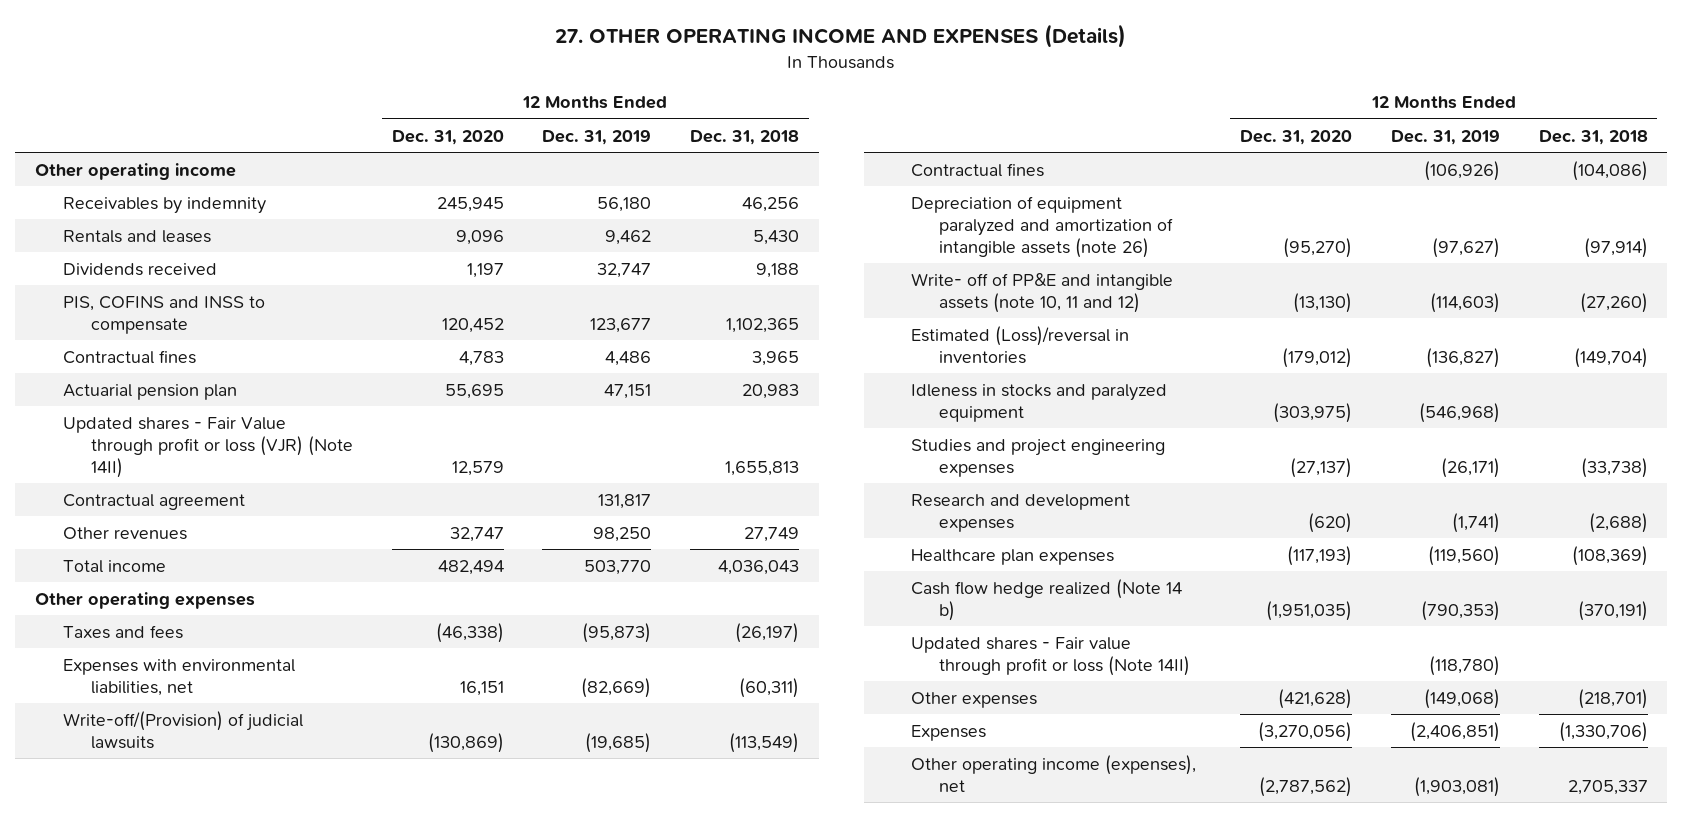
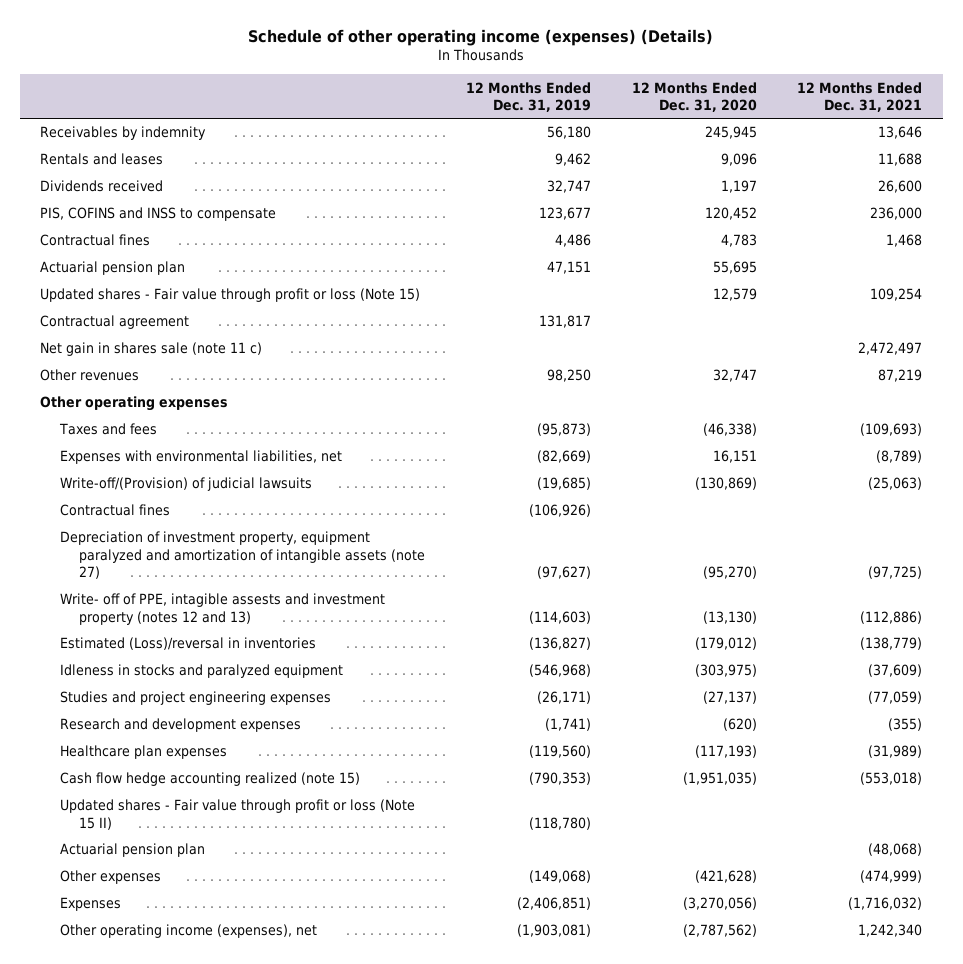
- 27. OTHER OPERATING INCOME AND EXPENSES (Details)
+ Schedule of other operating income (expenses) (Details)
- | 12 Months Ended Dec. 31, 2020 | 12 Months Ended Dec. 31, 2019 | 12 Months Ended Dec. 31, 2018
+ | 12 Months Ended Dec. 31, 2019 | 12 Months Ended Dec. 31, 2020 | 12 Months Ended Dec. 31, 2021
- Other operating income
- Updated shares - Fair Value through profit or loss (VJR) (Note 14II) | 12,579 | | 1,655,813
+ Updated shares - Fair value through profit or loss (Note 15) | | 12,579 | 109,254
+ Net gain in shares sale (note 11 c) | | | 2,472,497
- Total income | 482,494 | 503,770 | 4,036,043
- Depreciation of equipment paralyzed and amortization of intangible assets (note 26) | (95,270) | (97,627) | (97,914)
- Write- off of PP&E and intangible assets (note 10, 11 and 12) | (13,130) | (114,603) | (27,260)
+ Depreciation of investment property, equipment paralyzed and amortization of intangible assets (note 27) | (97,627) | (95,270) | (97,725)
+ Write- off of PPE, intagible assests and investment property (notes 12 and 13) | (114,603) | (13,130) | (112,886)
- Cash flow hedge realized (Note 14 b) | (1,951,035) | (790,353) | (370,191)
- Updated shares - Fair value through profit or loss (Note 14II) | | (118,780) |
+ Cash flow hedge accounting realized (note 15) | (790,353) | (1,951,035) | (553,018)
+ Updated shares - Fair value through profit or loss (Note 15 II) | (118,780) | |
+ Actuarial pension plan | | | (48,068)

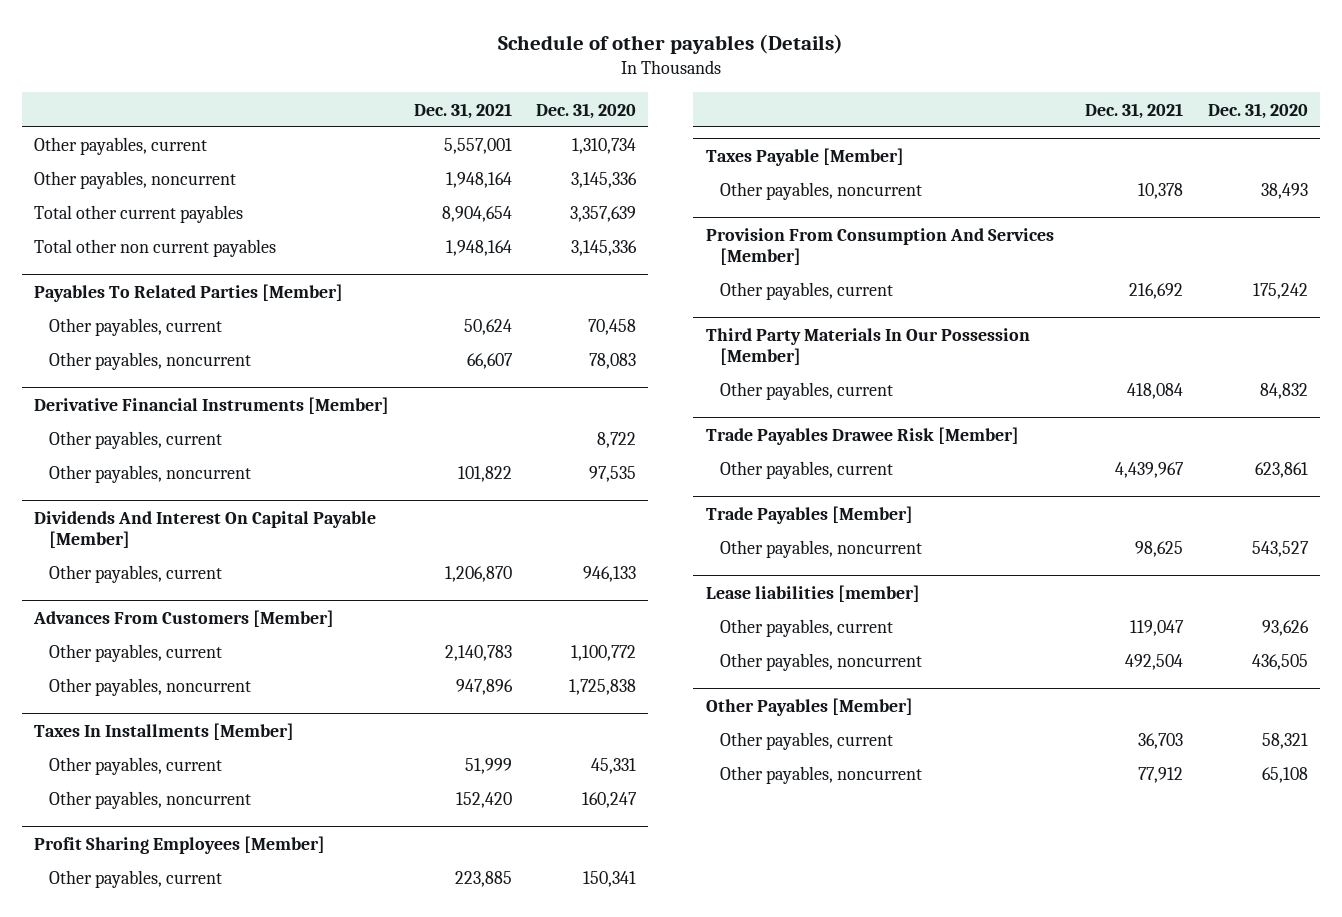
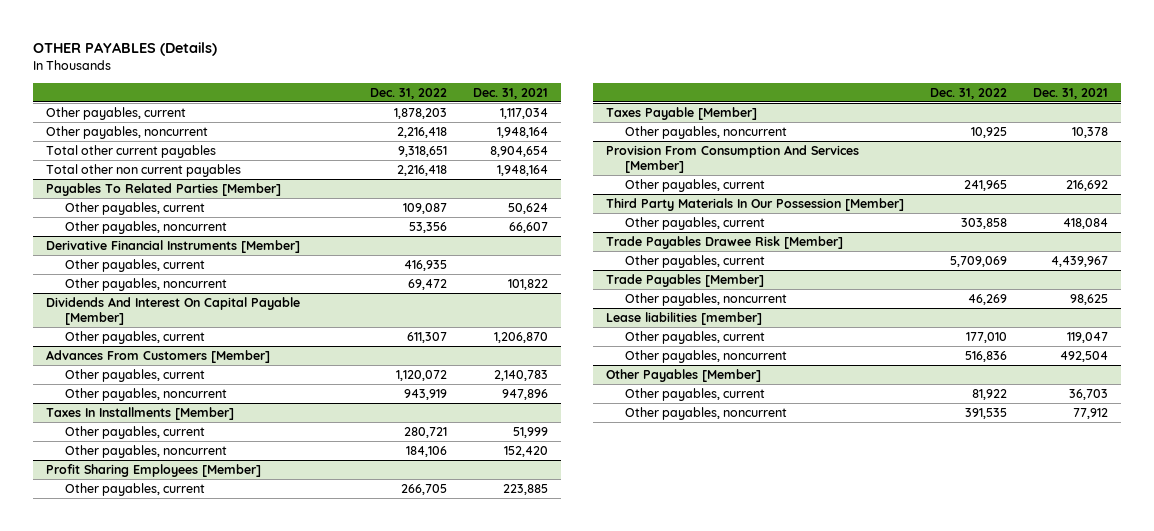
- Schedule of other payables (Details)
+ OTHER PAYABLES (Details)
- | Dec. 31, 2021 | Dec. 31, 2020
+ | Dec. 31, 2022 | Dec. 31, 2021
- Other payables, current | 5,557,001 | 1,310,734
+ Other payables, current | 1,878,203 | 1,117,034

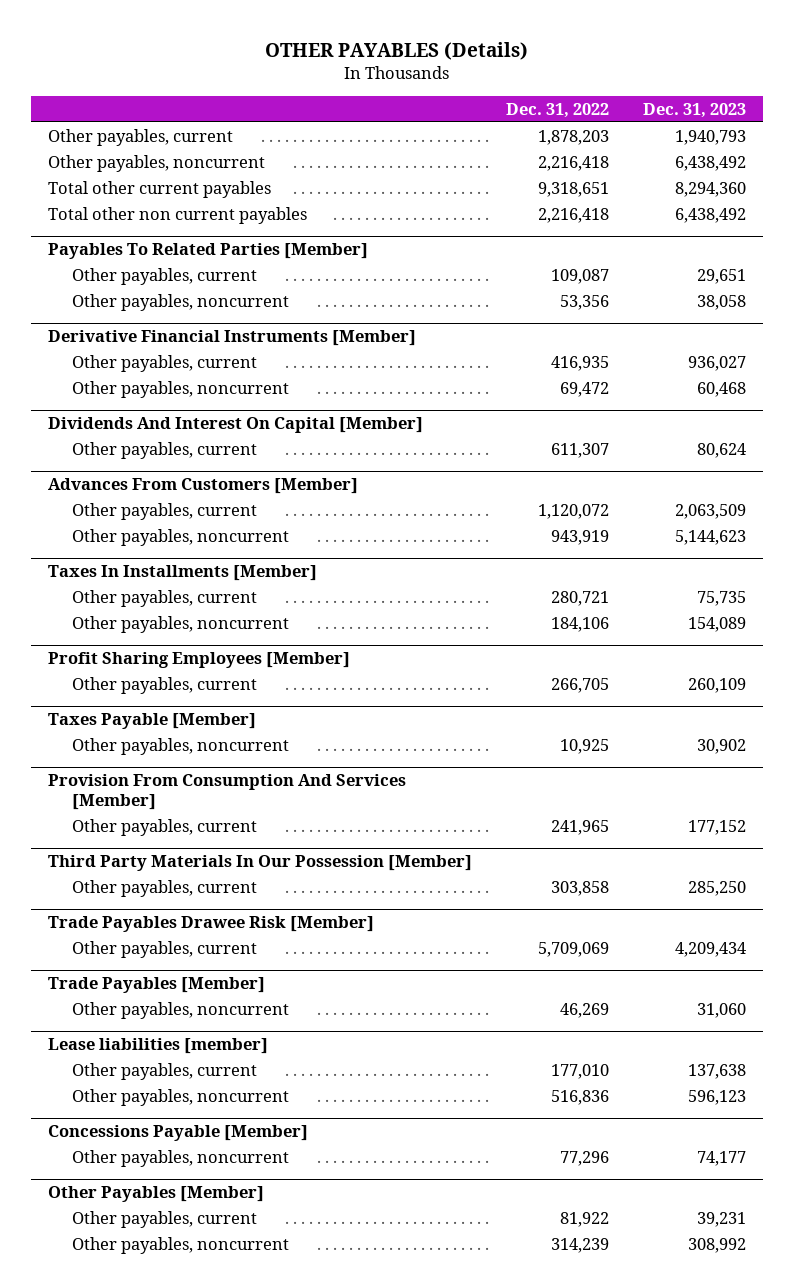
- | Dec. 31, 2022 | Dec. 31, 2021
+ | Dec. 31, 2022 | Dec. 31, 2023
- Dividends And Interest On Capital Payable [Member]
+ Dividends And Interest On Capital [Member]
+ Concessions Payable [Member]
+ Other payables, noncurrent | 77,296 | 74,177
@ Other Payables [Member]
- Other payables, noncurrent | 391,535 | 77,912
+ Other payables, noncurrent | 314,239 | 308,992

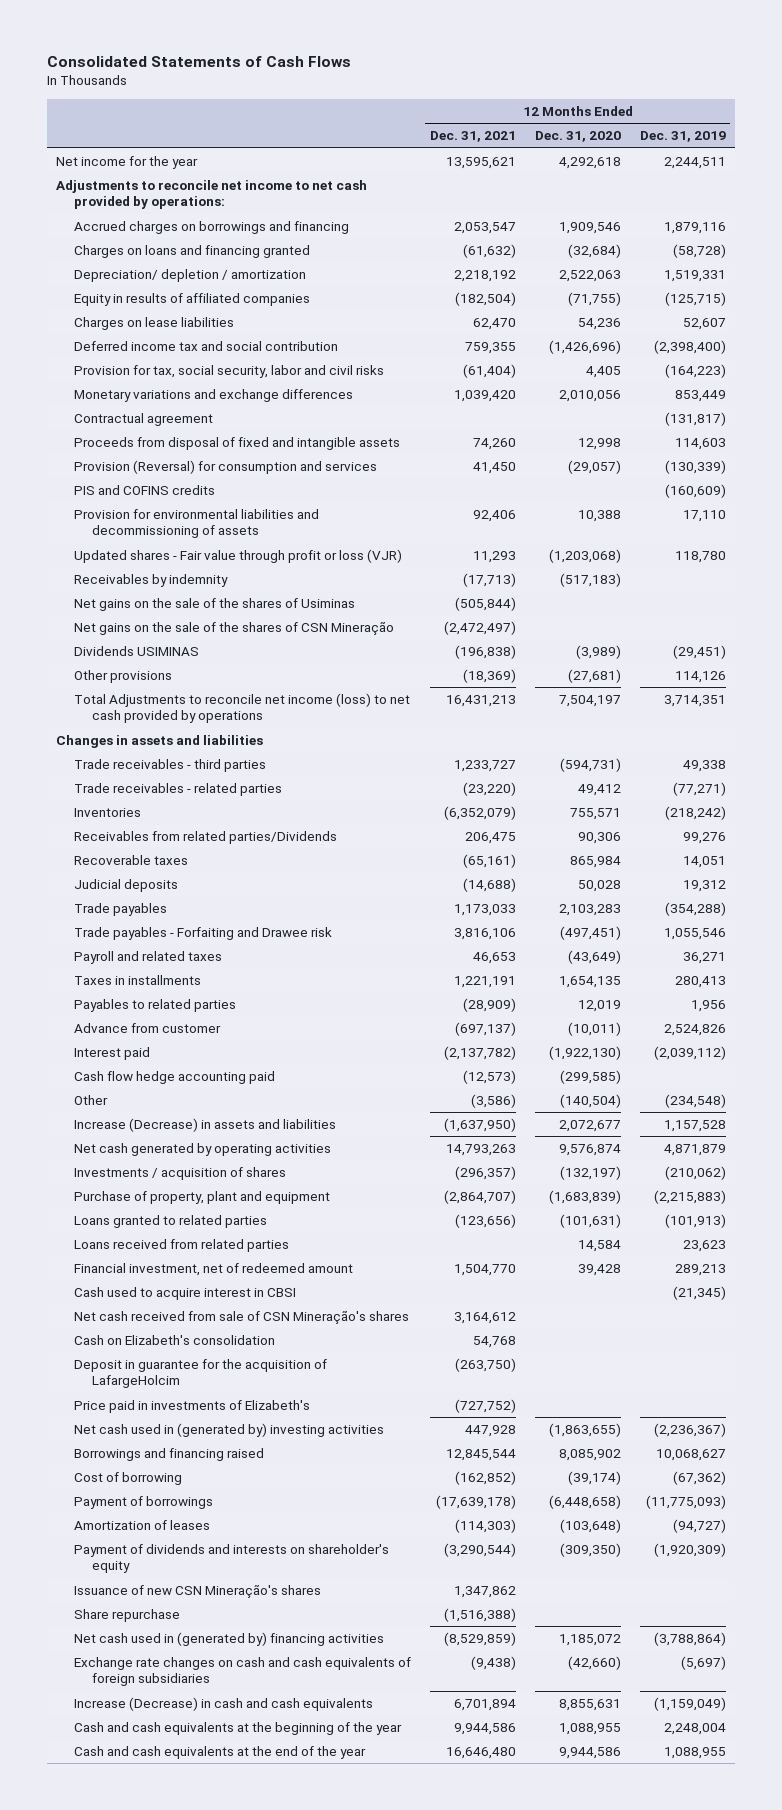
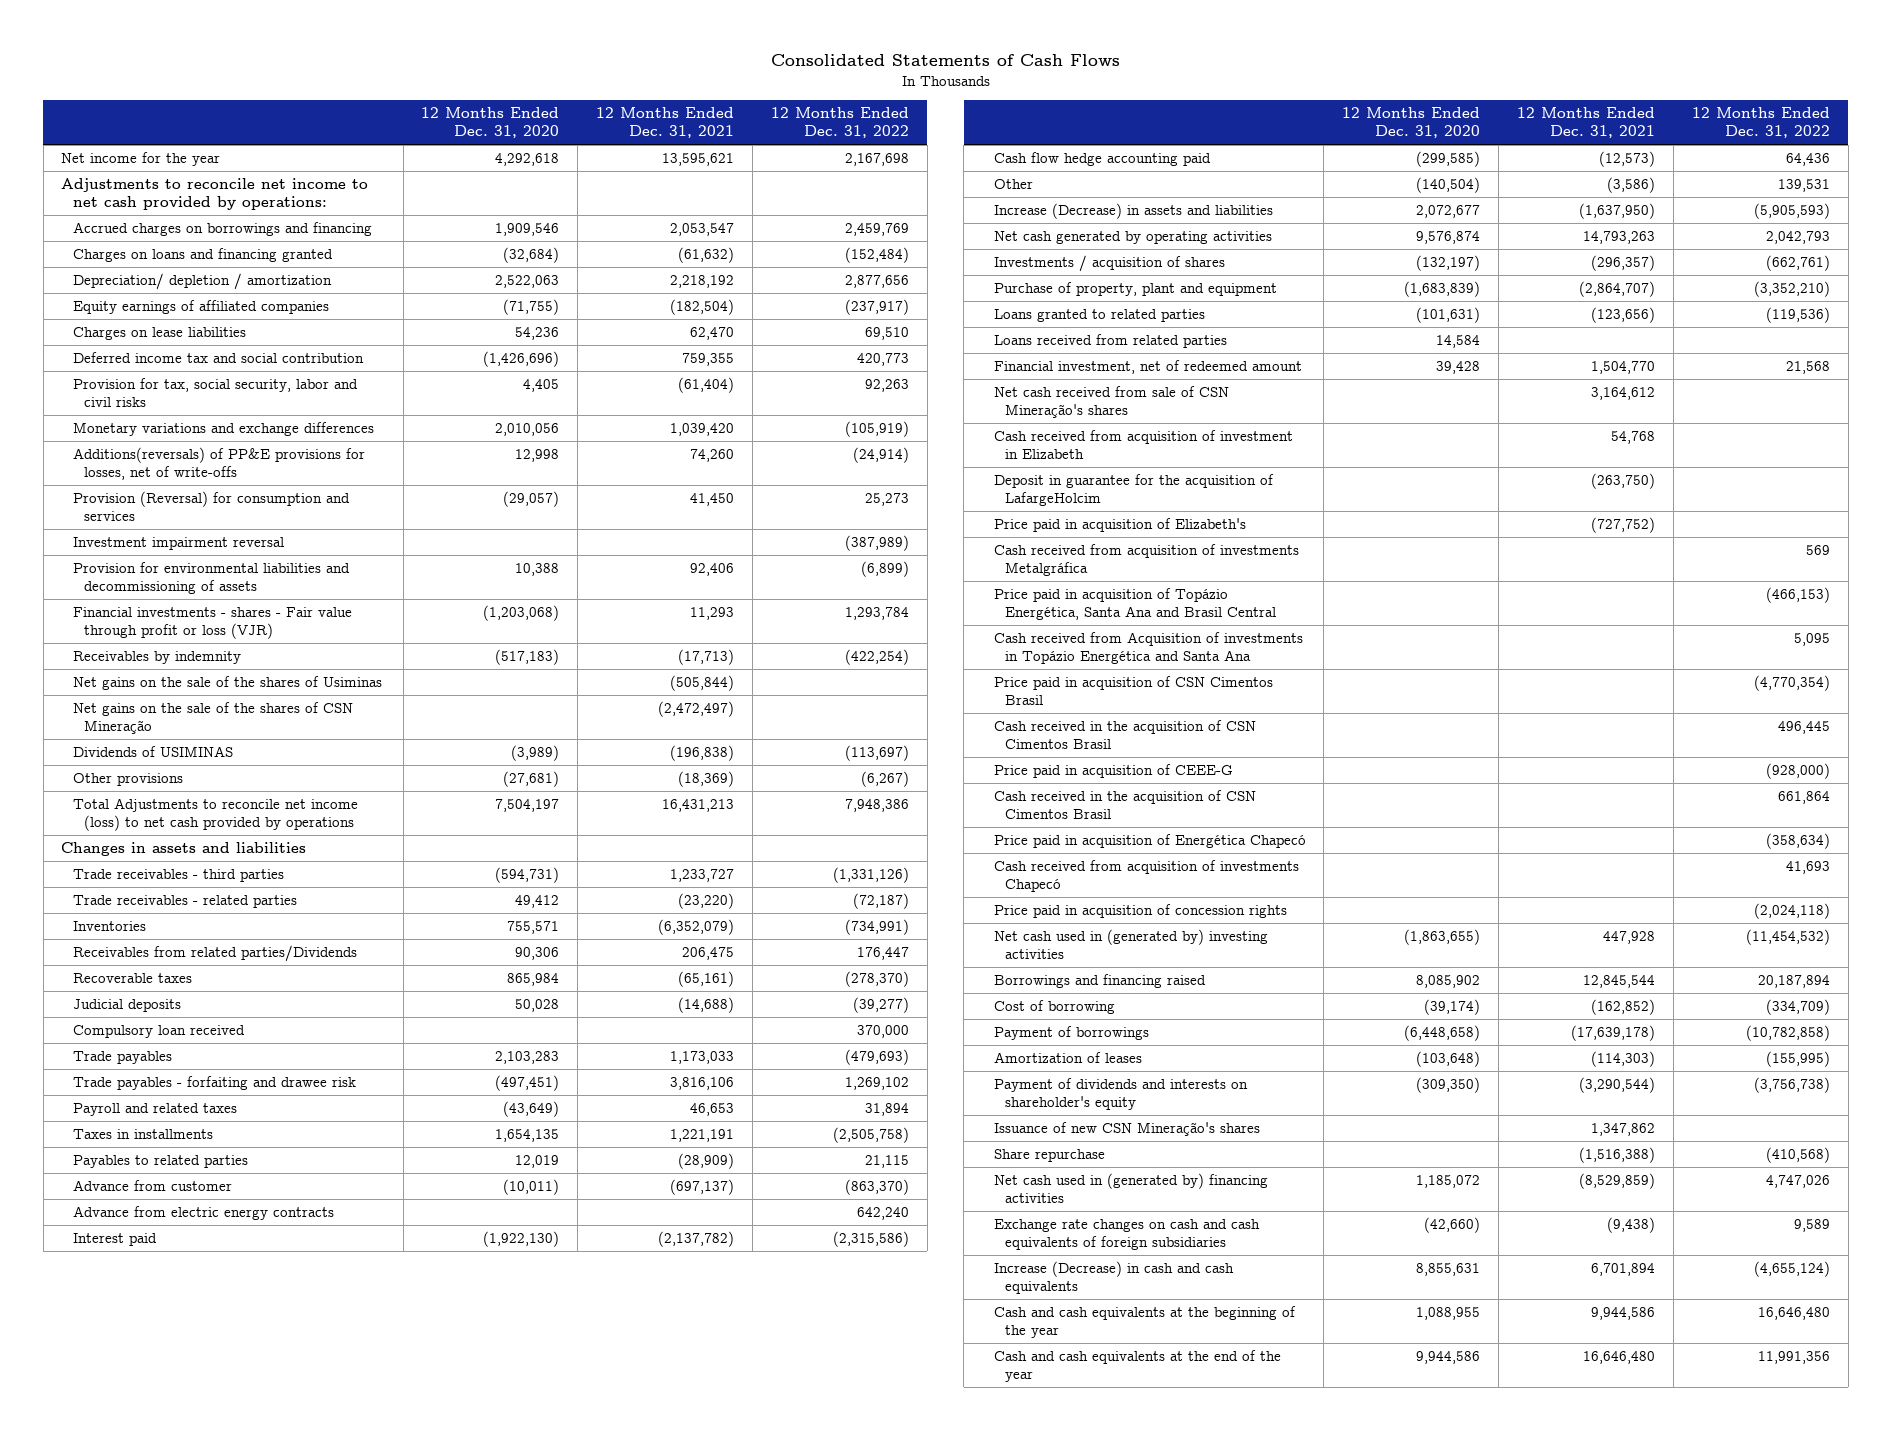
- | 12 Months Ended Dec. 31, 2021 | 12 Months Ended Dec. 31, 2020 | 12 Months Ended Dec. 31, 2019
+ | 12 Months Ended Dec. 31, 2020 | 12 Months Ended Dec. 31, 2021 | 12 Months Ended Dec. 31, 2022
- Equity in results of affiliated companies | (182,504) | (71,755) | (125,715)
+ Equity earnings of affiliated companies | (71,755) | (182,504) | (237,917)
- Contractual agreement | | | (131,817)
- Proceeds from disposal of fixed and intangible assets | 74,260 | 12,998 | 114,603
+ Additions(reversals) of PP&E provisions for losses, net of write-offs | 12,998 | 74,260 | (24,914)
- PIS and COFINS credits | | | (160,609)
+ Investment impairment reversal | | | (387,989)
- Updated shares - Fair value through profit or loss (VJR) | 11,293 | (1,203,068) | 118,780
+ Financial investments - shares - Fair value through profit or loss (VJR) | (1,203,068) | 11,293 | 1,293,784
- Dividends USIMINAS | (196,838) | (3,989) | (29,451)
+ Dividends of USIMINAS | (3,989) | (196,838) | (113,697)
+ Compulsory loan received | | | 370,000
- Trade payables - Forfaiting and Drawee risk | 3,816,106 | (497,451) | 1,055,546
+ Trade payables - forfaiting and drawee risk | (497,451) | 3,816,106 | 1,269,102
+ Advance from electric energy contracts | | | 642,240
- Cash used to acquire interest in CBSI | | | (21,345)
- Cash on Elizabeth's consolidation | 54,768 | |
+ Cash received from acquisition of investment in Elizabeth | | 54,768 |
- Price paid in investments of Elizabeth's | (727,752) | |
+ Price paid in acquisition of Elizabeth's | | (727,752) |
+ Cash received from acquisition of investments Metalgráfica | | | 569
+ Price paid in acquisition of Topázio Energética, Santa Ana and Brasil Central | | | (466,153)
+ Cash received from Acquisition of investments in Topázio Energética and Santa Ana | | | 5,095
+ Price paid in acquisition of CSN Cimentos Brasil | | | (4,770,354)
+ Cash received in the acquisition of CSN Cimentos Brasil | | | 496,445
+ Price paid in acquisition of CEEE-G | | | (928,000)
+ Cash received in the acquisition of CSN Cimentos Brasil | | | 661,864
+ Price paid in acquisition of Energética Chapecó | | | (358,634)
+ Cash received from acquisition of investments Chapecó | | | 41,693
+ Price paid in acquisition of concession rights | | | (2,024,118)

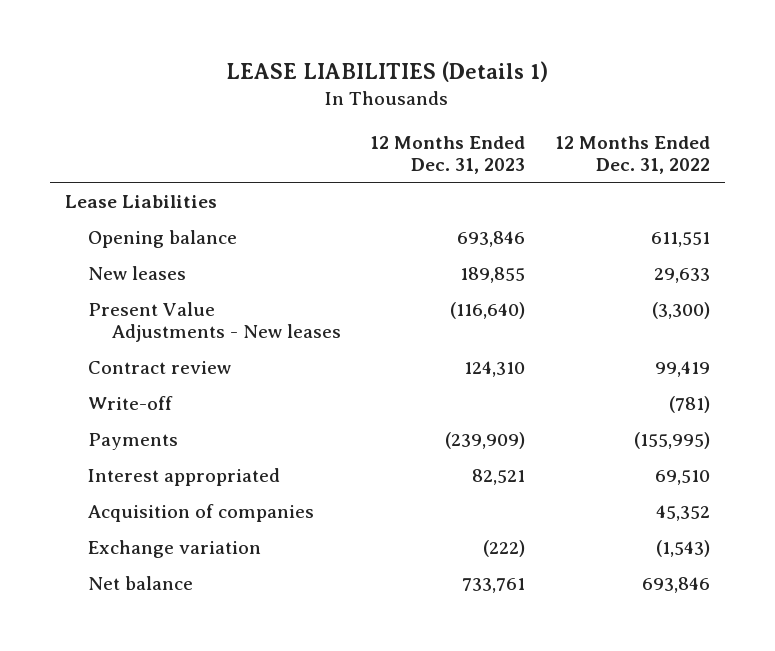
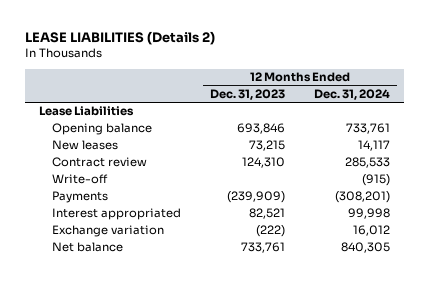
- LEASE LIABILITIES (Details 1)
+ LEASE LIABILITIES (Details 2)
- | 12 Months Ended Dec. 31, 2023 | 12 Months Ended Dec. 31, 2022
+ | 12 Months Ended Dec. 31, 2023 | 12 Months Ended Dec. 31, 2024
- New leases | 189,855 | 29,633
- Present Value Adjustments - New leases | (116,640) | (3,300)
+ New leases | 73,215 | 14,117
- Acquisition of companies | | 45,352

